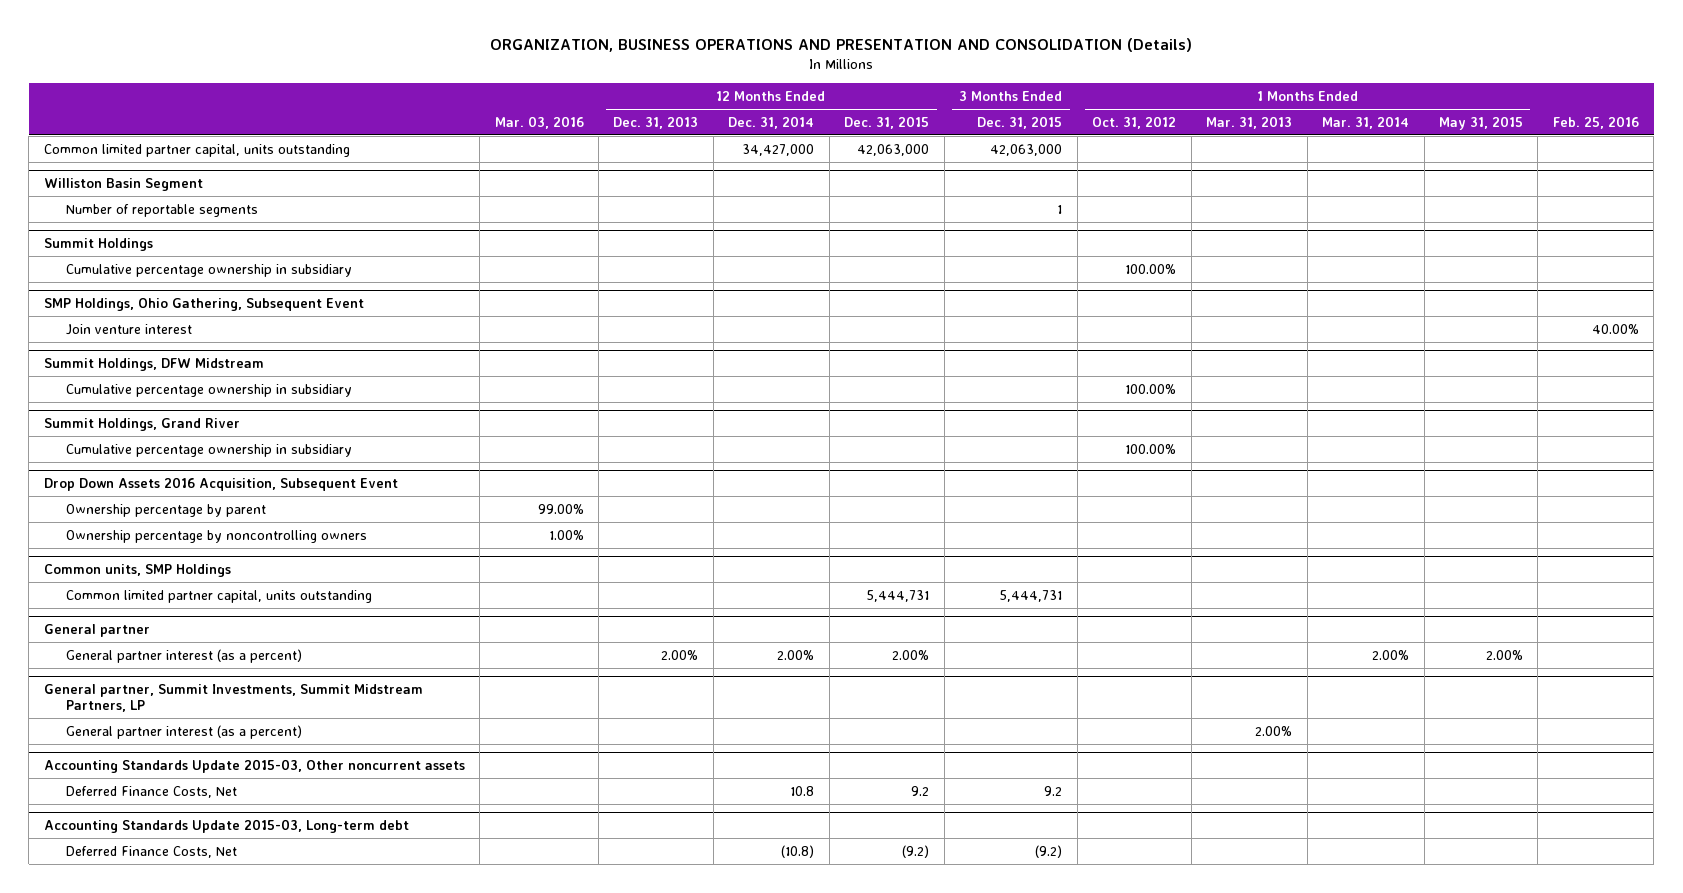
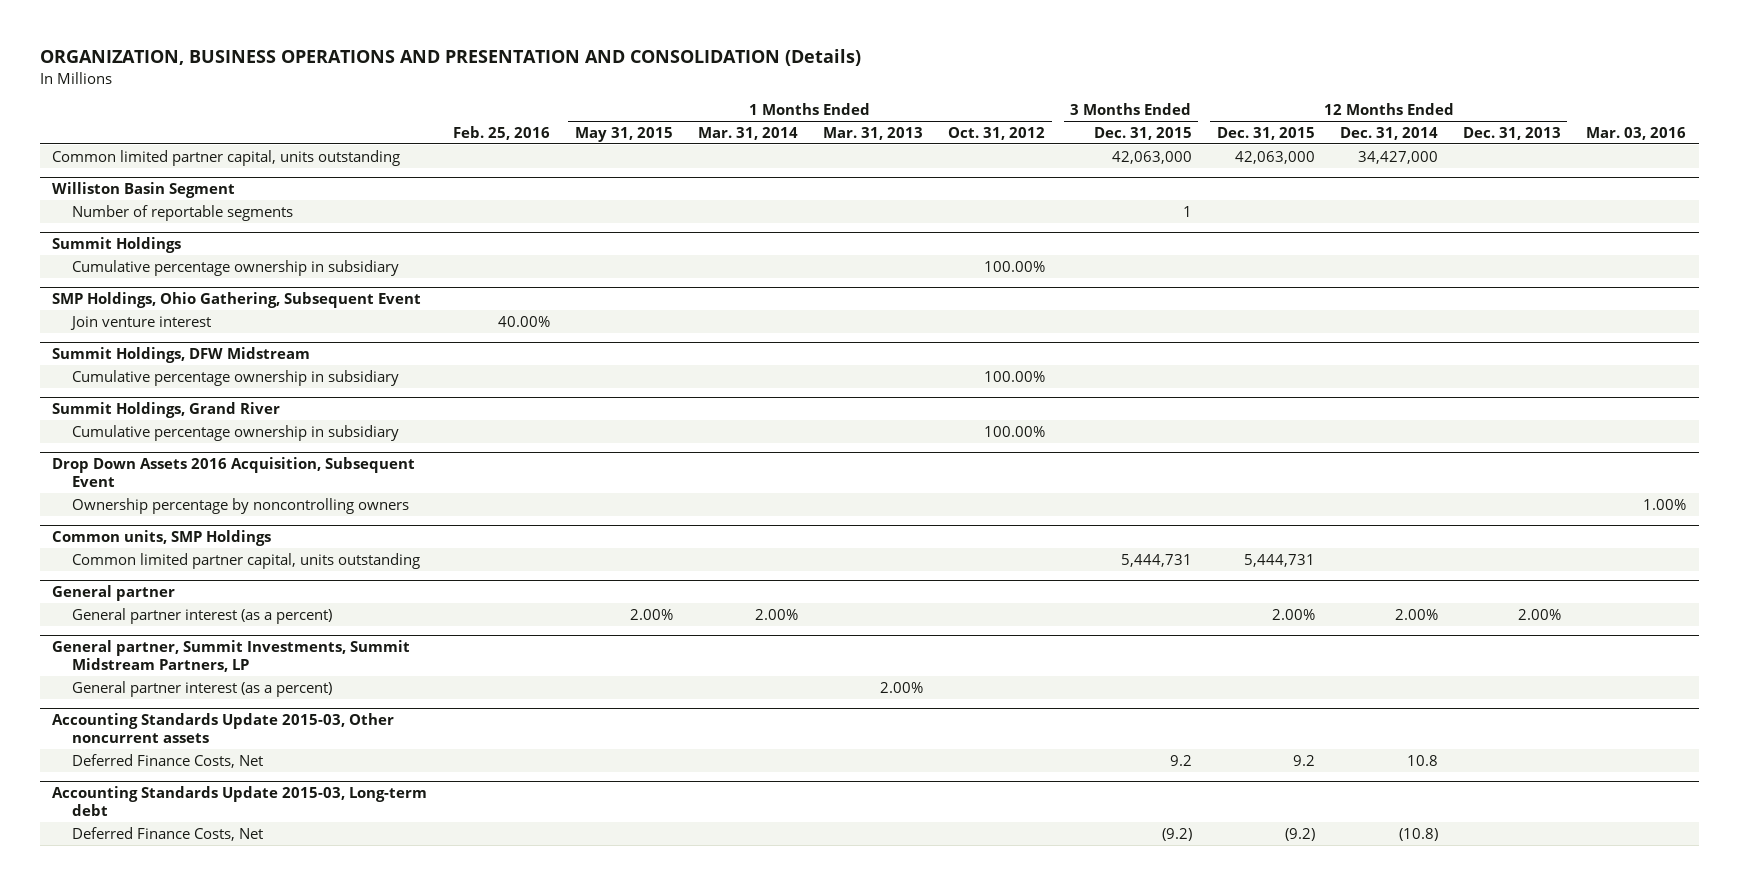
- | Mar. 03, 2016 | 12 Months Ended Dec. 31, 2013 | 12 Months Ended Dec. 31, 2014 | 12 Months Ended Dec. 31, 2015 | 3 Months Ended Dec. 31, 2015 | 1 Months Ended Oct. 31, 2012 | 1 Months Ended Mar. 31, 2013 | 1 Months Ended Mar. 31, 2014 | 1 Months Ended May 31, 2015 | Feb. 25, 2016
+ | Feb. 25, 2016 | 1 Months Ended May 31, 2015 | 1 Months Ended Mar. 31, 2014 | 1 Months Ended Mar. 31, 2013 | 1 Months Ended Oct. 31, 2012 | 3 Months Ended Dec. 31, 2015 | 12 Months Ended Dec. 31, 2015 | 12 Months Ended Dec. 31, 2014 | 12 Months Ended Dec. 31, 2013 | Mar. 03, 2016
@ Drop Down Assets 2016 Acquisition, Subsequent Event
- Ownership percentage by parent | 99.00% | | | | | | | | |

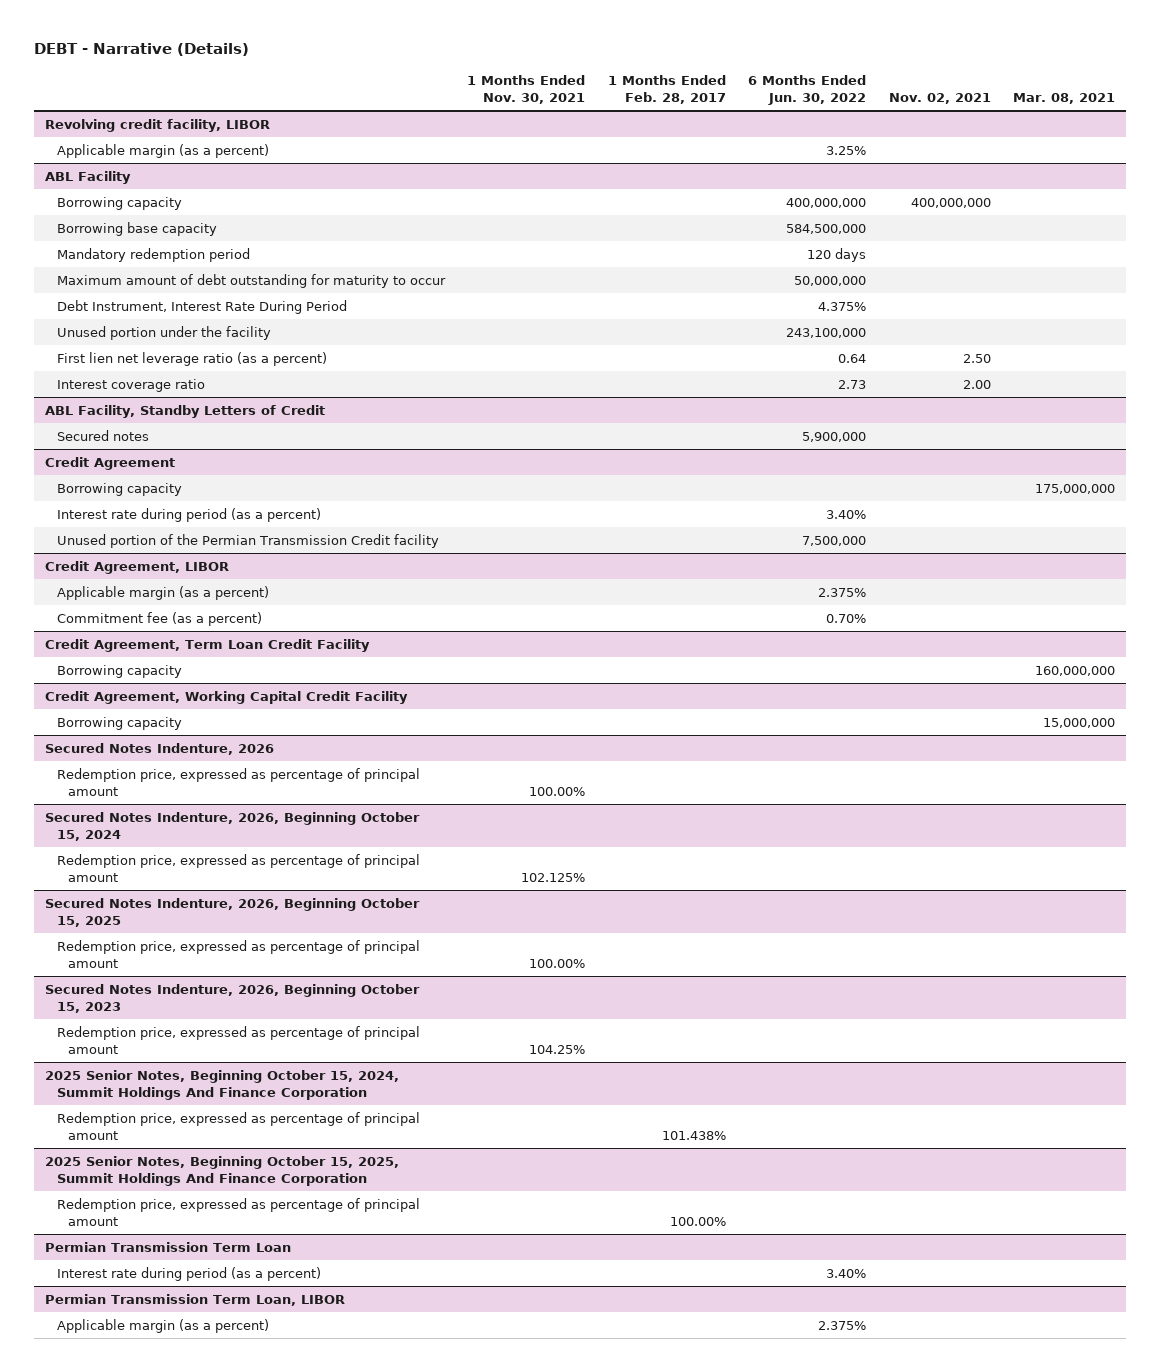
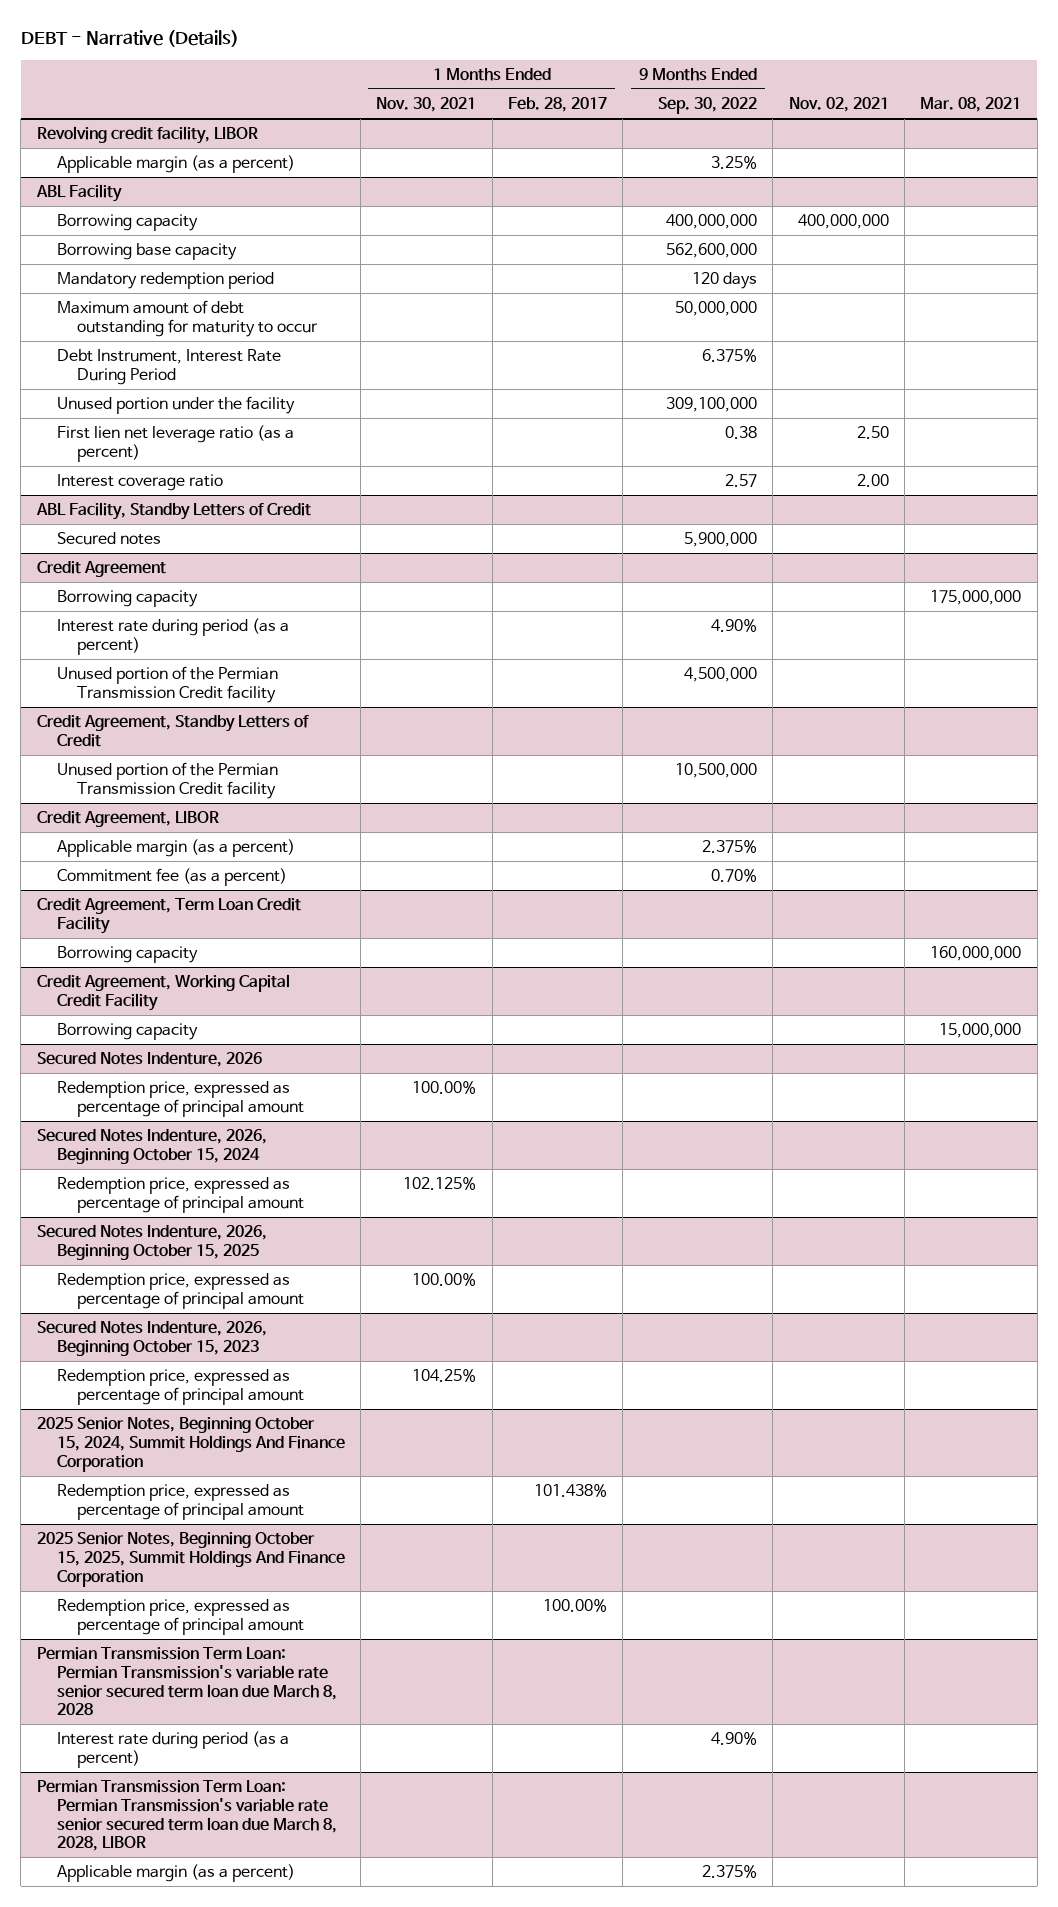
- | 1 Months Ended Nov. 30, 2021 | 1 Months Ended Feb. 28, 2017 | 6 Months Ended Jun. 30, 2022 | Nov. 02, 2021 | Mar. 08, 2021
+ | 1 Months Ended Nov. 30, 2021 | 1 Months Ended Feb. 28, 2017 | 9 Months Ended Sep. 30, 2022 | Nov. 02, 2021 | Mar. 08, 2021
+ Credit Agreement, Standby Letters of Credit
+ Unused portion of the Permian Transmission Credit facility | | | 10,500,000 | |
- Permian Transmission Term Loan
+ Permian Transmission Term Loan: Permian Transmission's variable rate senior secured term loan due March 8, 2028
- Permian Transmission Term Loan, LIBOR
+ Permian Transmission Term Loan: Permian Transmission's variable rate senior secured term loan due March 8, 2028, LIBOR

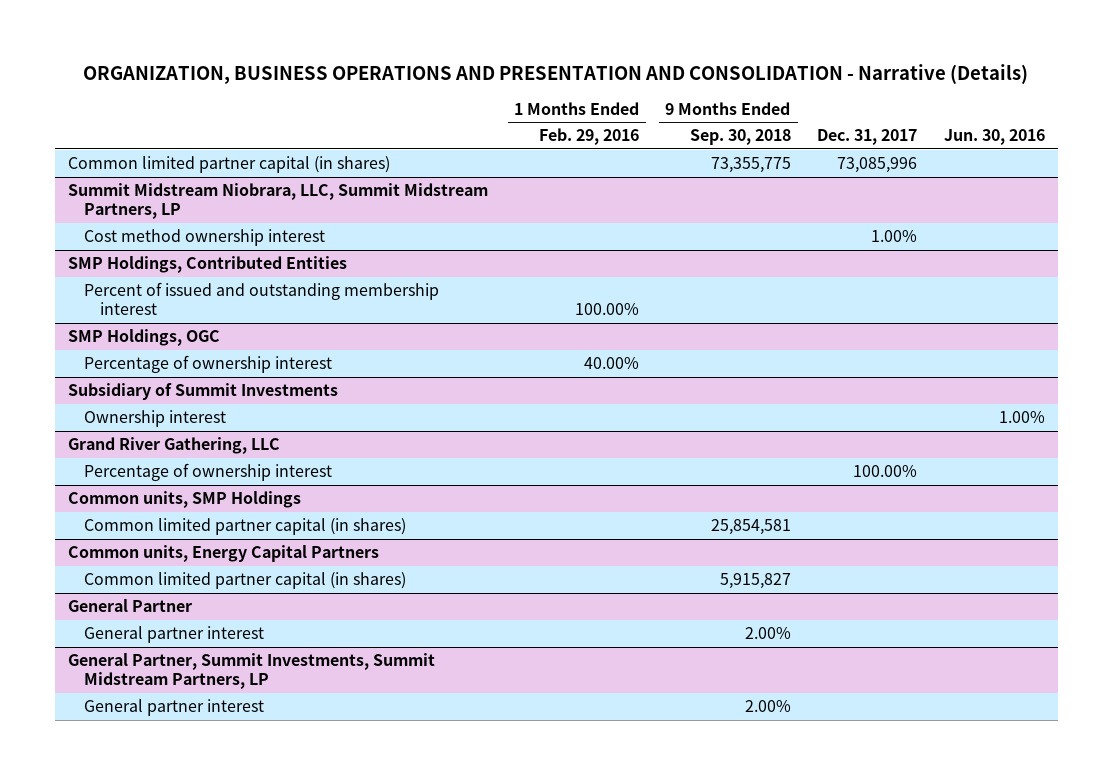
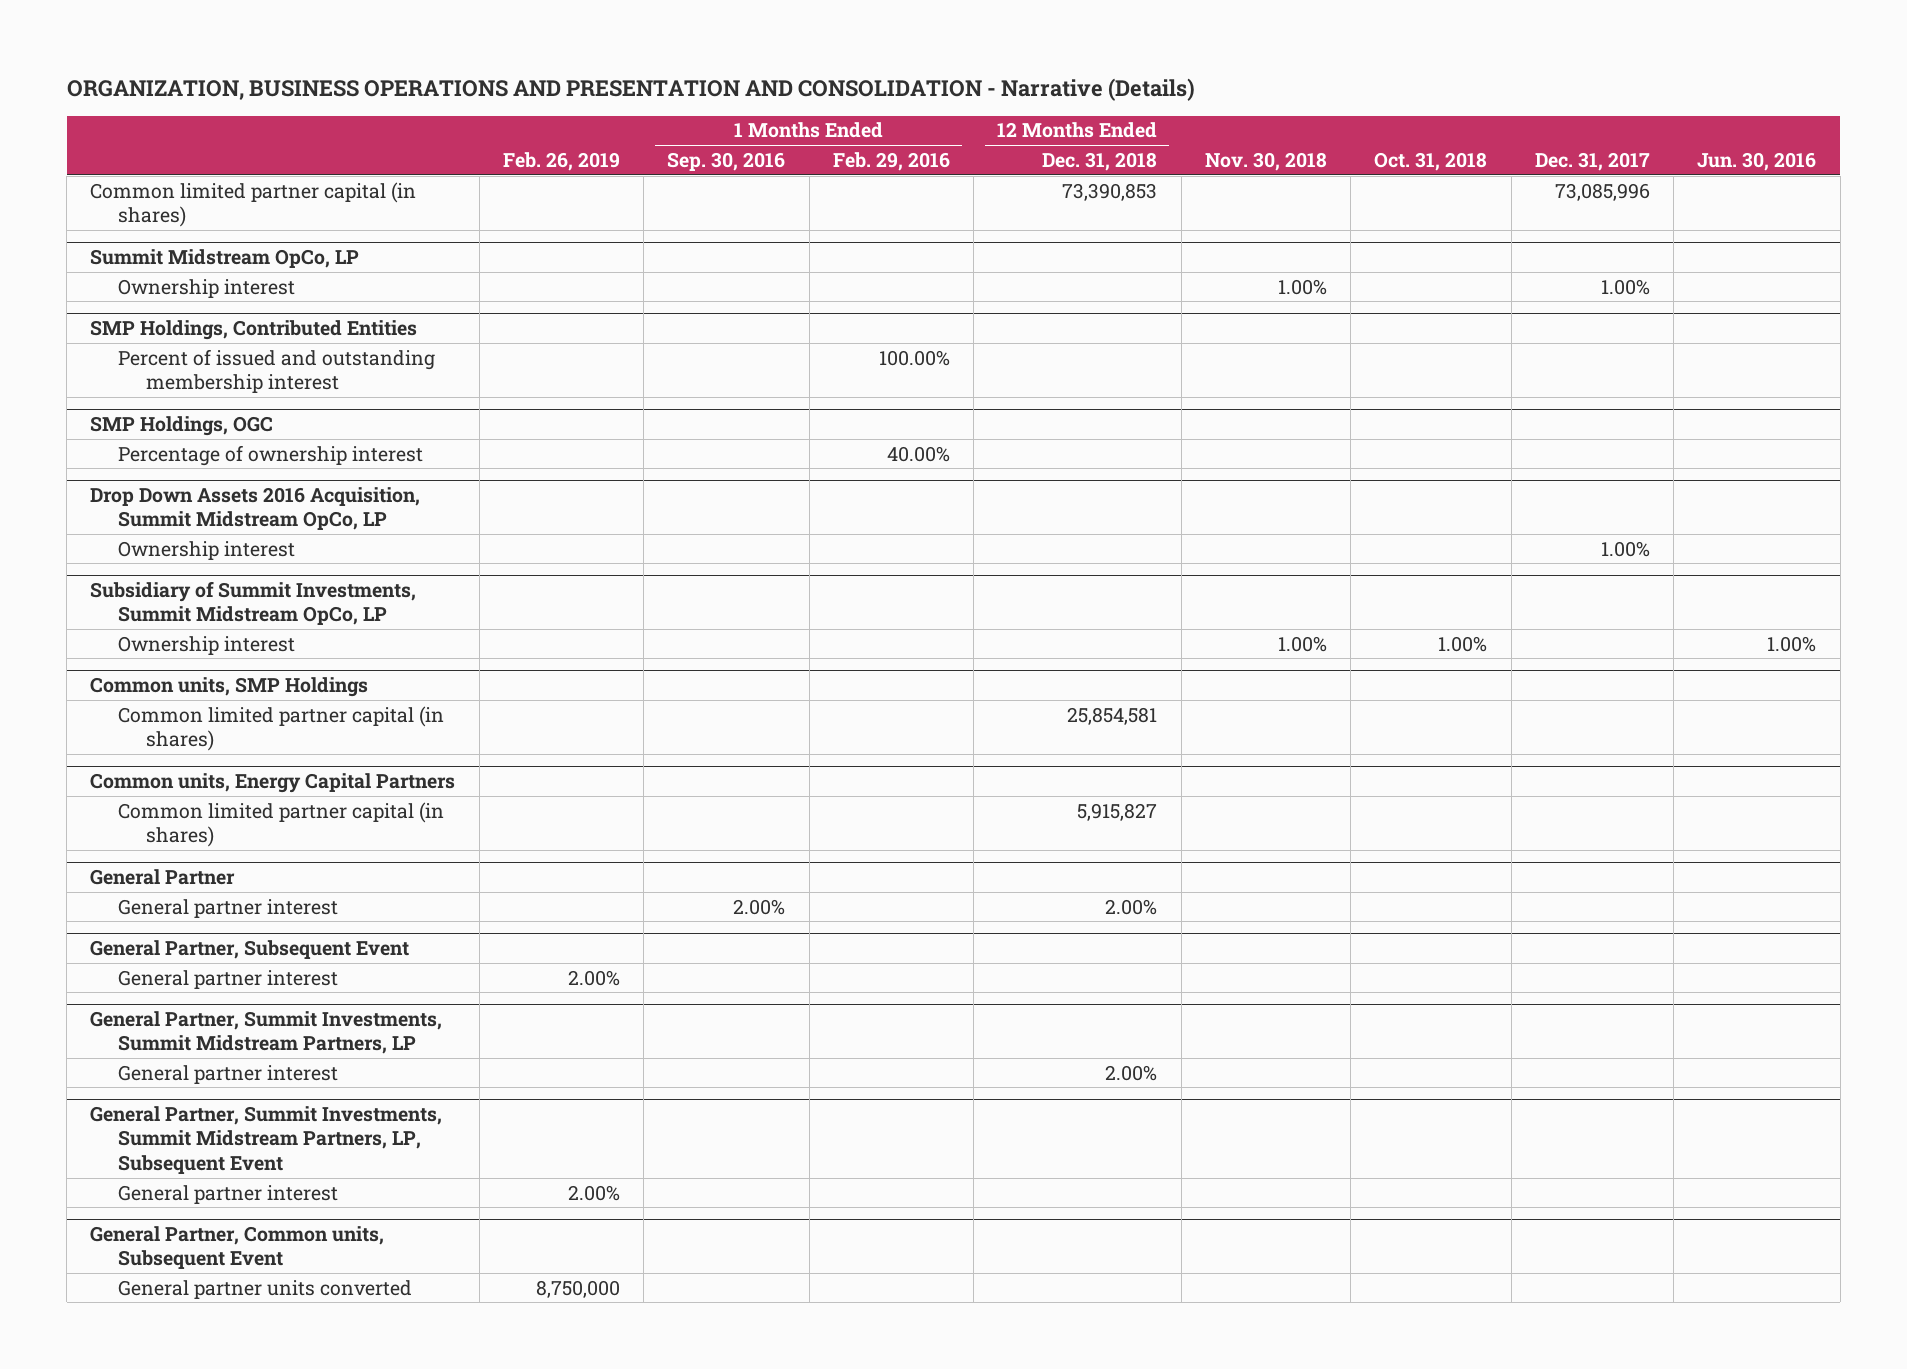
- | 1 Months Ended Feb. 29, 2016 | 9 Months Ended Sep. 30, 2018 | Dec. 31, 2017 | Jun. 30, 2016
+ | Feb. 26, 2019 | 1 Months Ended Sep. 30, 2016 | 1 Months Ended Feb. 29, 2016 | 12 Months Ended Dec. 31, 2018 | Nov. 30, 2018 | Oct. 31, 2018 | Dec. 31, 2017 | Jun. 30, 2016
- Summit Midstream Niobrara, LLC, Summit Midstream Partners, LP
- Cost method ownership interest | | | 1.00% |
+ Summit Midstream OpCo, LP
+ Ownership interest | | | | | 1.00% | | 1.00% |
- Subsidiary of Summit Investments
+ Drop Down Assets 2016 Acquisition, Summit Midstream OpCo, LP
+ Ownership interest | | | | | | | 1.00% |
+ Subsidiary of Summit Investments, Summit Midstream OpCo, LP
- Grand River Gathering, LLC
- Percentage of ownership interest | | | 100.00% |
+ General Partner, Subsequent Event
+ General partner interest | 2.00% | | | | | | |
+ General Partner, Summit Investments, Summit Midstream Partners, LP, Subsequent Event
+ General partner interest | 2.00% | | | | | | |
+ General Partner, Common units, Subsequent Event
+ General partner units converted | 8,750,000 | | | | | | |

